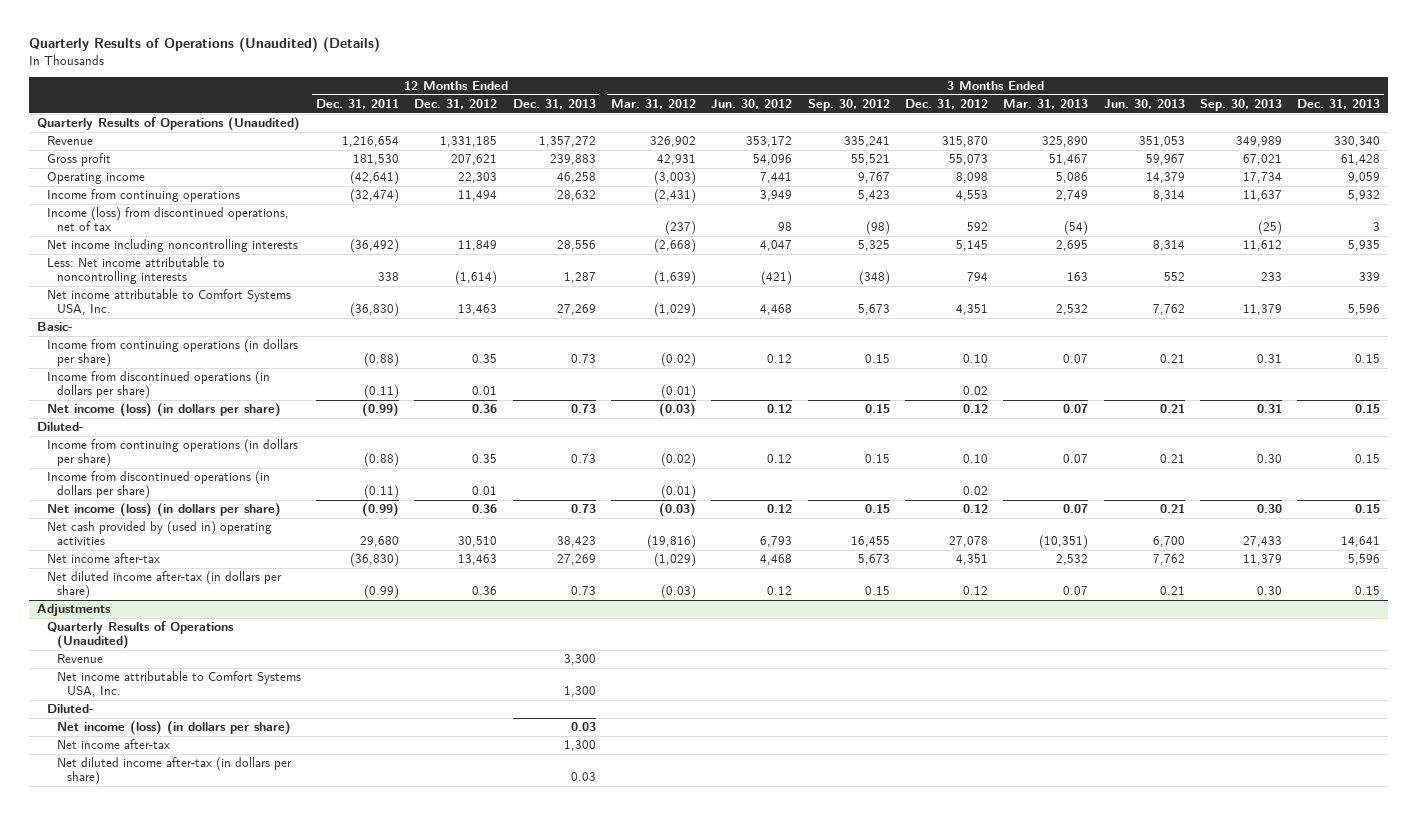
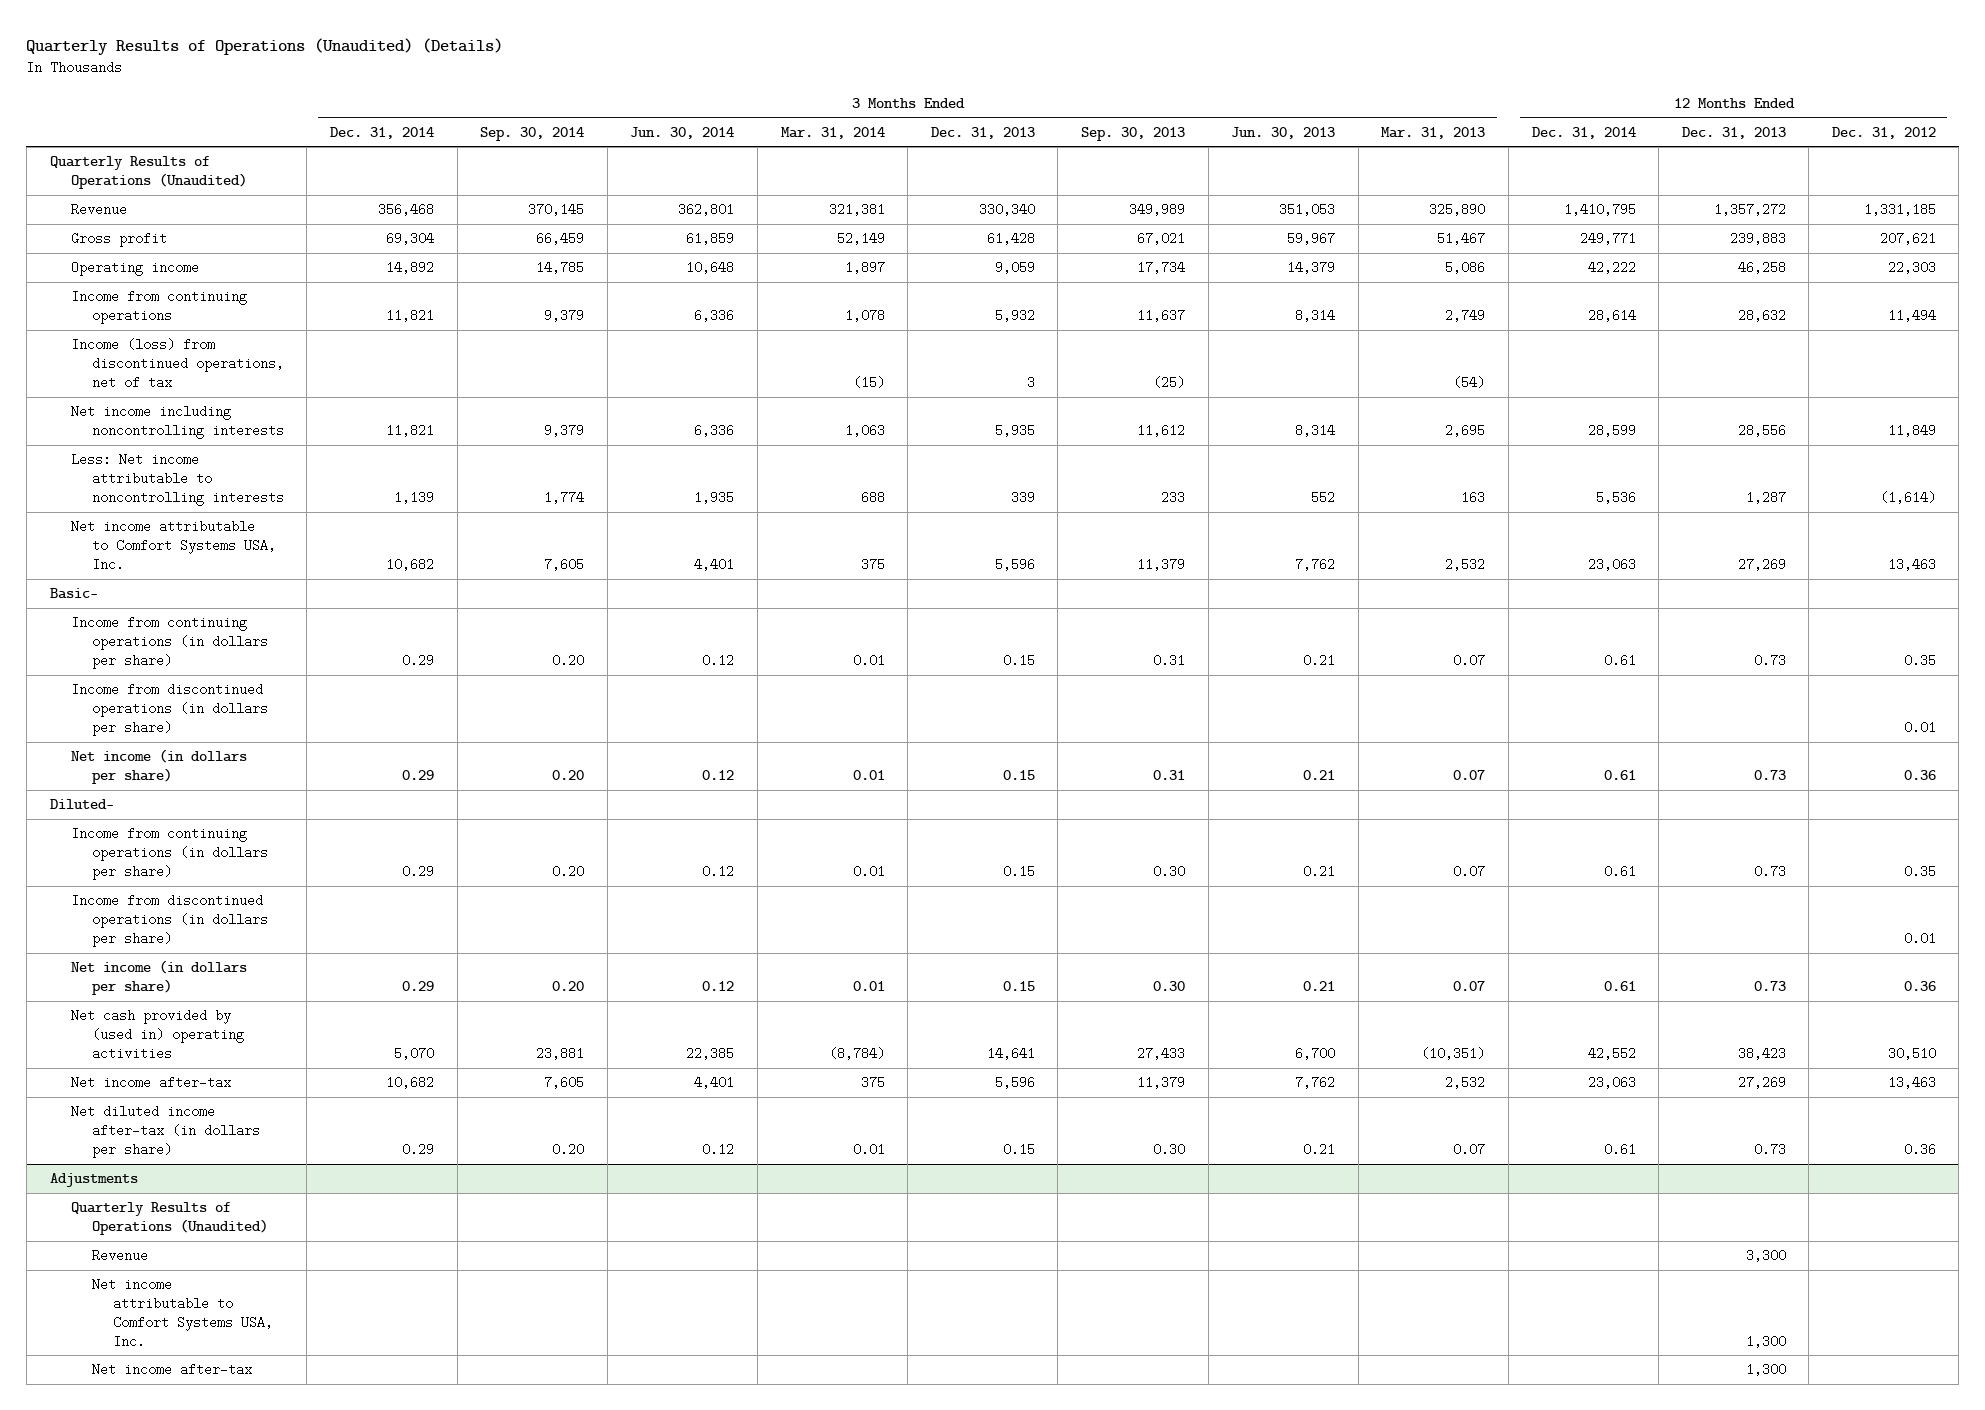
- | 12 Months Ended Dec. 31, 2011 | 12 Months Ended Dec. 31, 2012 | 12 Months Ended Dec. 31, 2013 | 3 Months Ended Mar. 31, 2012 | 3 Months Ended Jun. 30, 2012 | 3 Months Ended Sep. 30, 2012 | 3 Months Ended Dec. 31, 2012 | 3 Months Ended Mar. 31, 2013 | 3 Months Ended Jun. 30, 2013 | 3 Months Ended Sep. 30, 2013 | 3 Months Ended Dec. 31, 2013
+ | 3 Months Ended Dec. 31, 2014 | 3 Months Ended Sep. 30, 2014 | 3 Months Ended Jun. 30, 2014 | 3 Months Ended Mar. 31, 2014 | 3 Months Ended Dec. 31, 2013 | 3 Months Ended Sep. 30, 2013 | 3 Months Ended Jun. 30, 2013 | 3 Months Ended Mar. 31, 2013 | 12 Months Ended Dec. 31, 2014 | 12 Months Ended Dec. 31, 2013 | 12 Months Ended Dec. 31, 2012
- Net income (loss) (in dollars per share) | (0.99) | 0.36 | 0.73 | (0.03) | 0.12 | 0.15 | 0.12 | 0.07 | 0.21 | 0.31 | 0.15
+ Net income (in dollars per share) | 0.29 | 0.20 | 0.12 | 0.01 | 0.15 | 0.31 | 0.21 | 0.07 | 0.61 | 0.73 | 0.36
- Net income (loss) (in dollars per share) | (0.99) | 0.36 | 0.73 | (0.03) | 0.12 | 0.15 | 0.12 | 0.07 | 0.21 | 0.30 | 0.15
+ Net income (in dollars per share) | 0.29 | 0.20 | 0.12 | 0.01 | 0.15 | 0.30 | 0.21 | 0.07 | 0.61 | 0.73 | 0.36
@ Adjustments
- Diluted-
- Net income (loss) (in dollars per share) | | | 0.03 | | | | | | | |
- Net diluted income after-tax (in dollars per share) | | | 0.03 | | | | | | | |

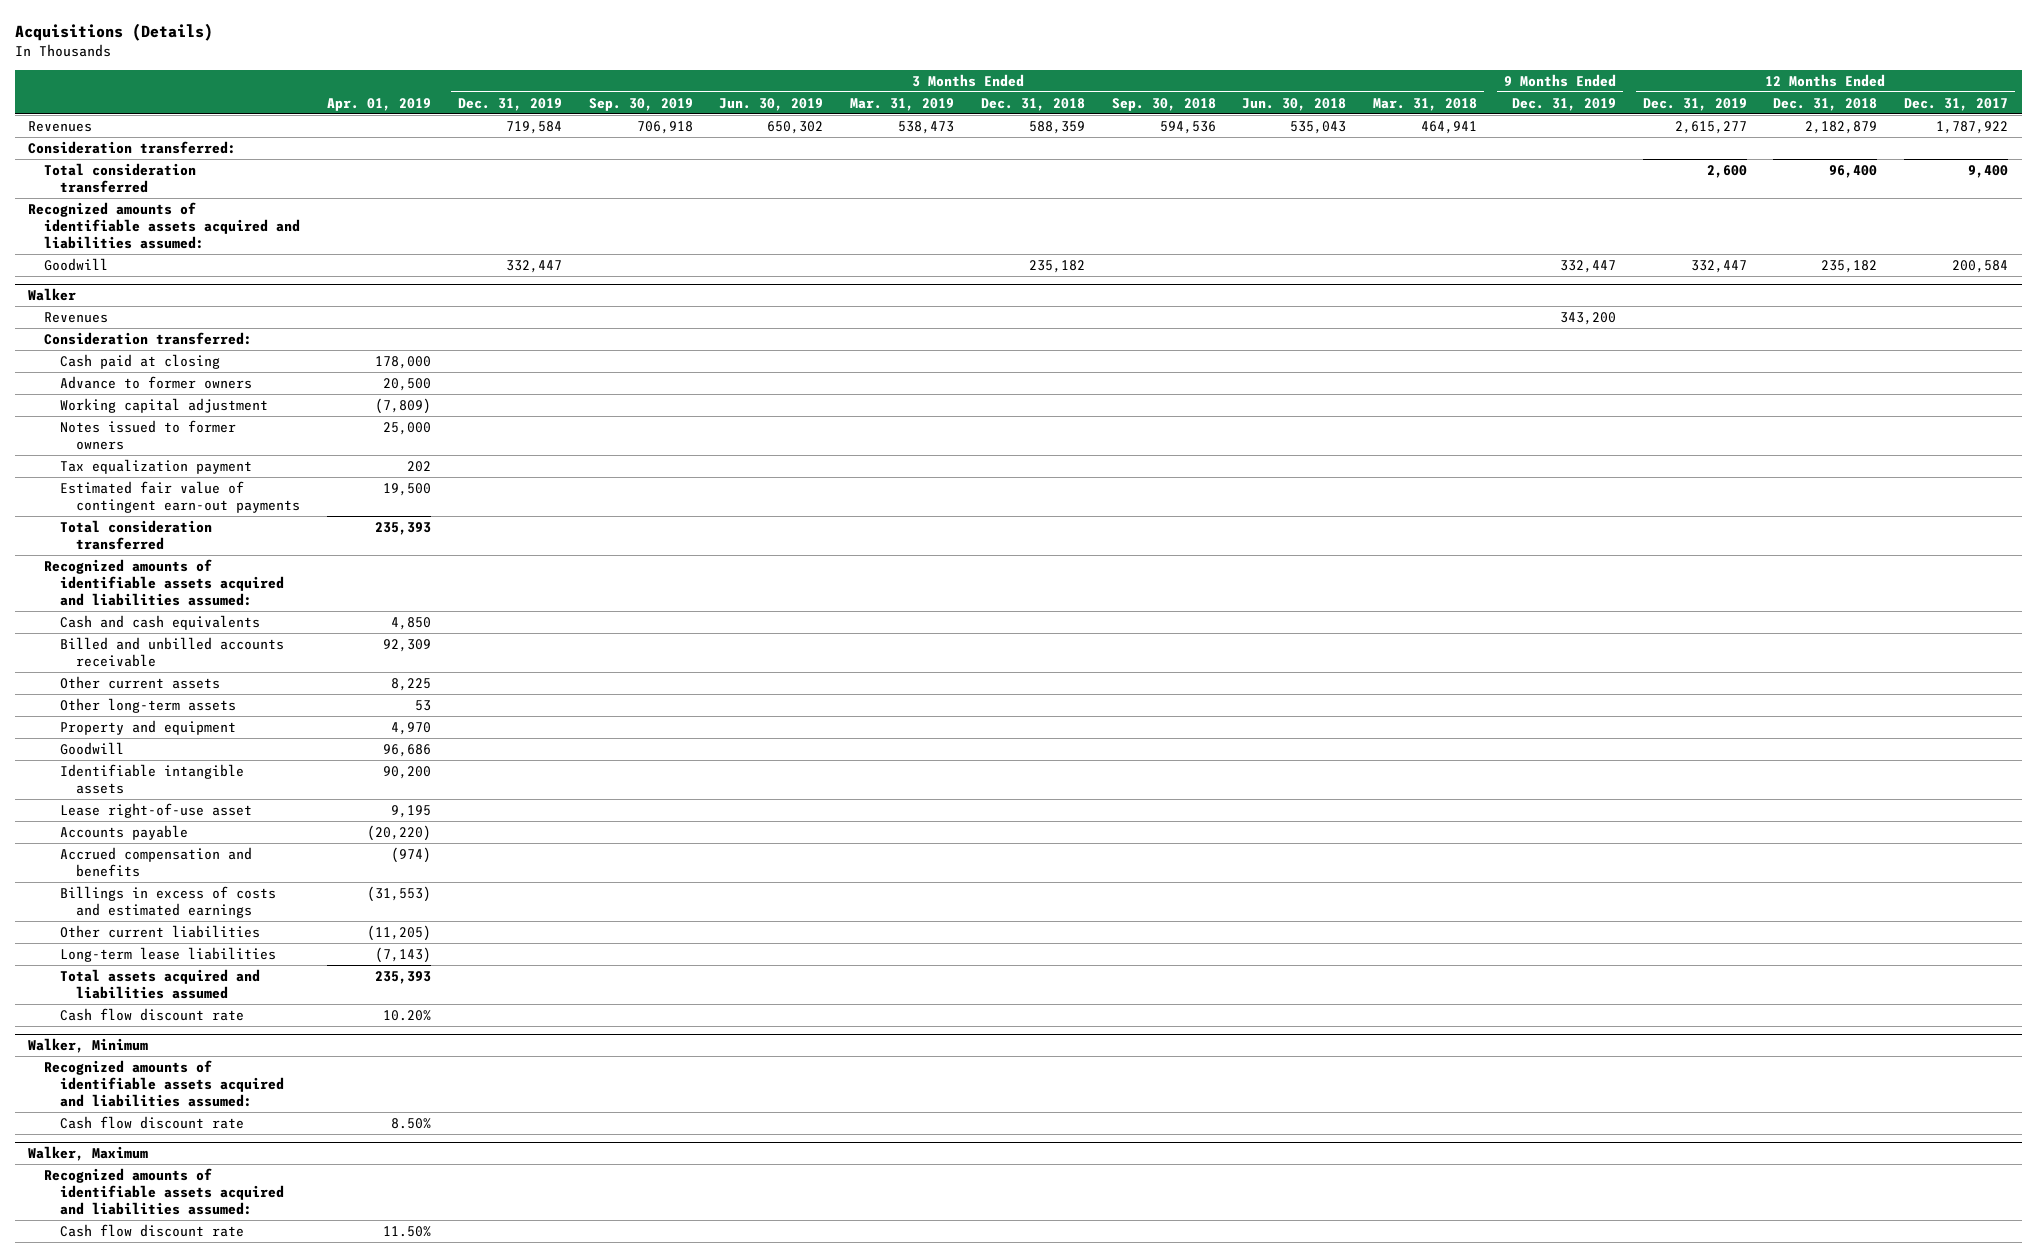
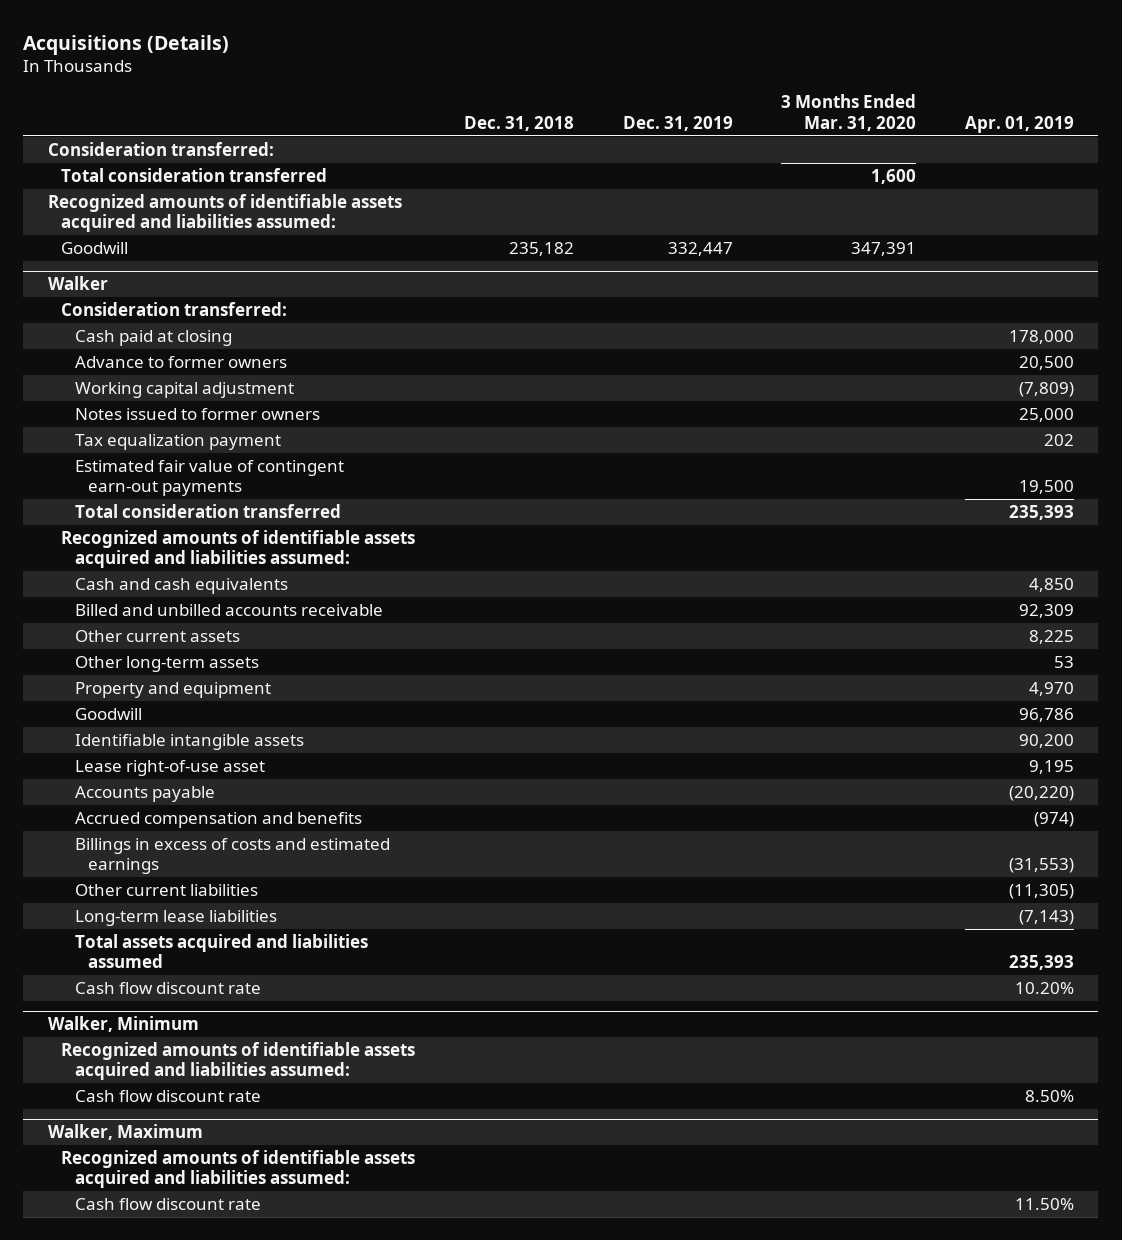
- | Apr. 01, 2019 | 3 Months Ended Dec. 31, 2019 | 3 Months Ended Sep. 30, 2019 | 3 Months Ended Jun. 30, 2019 | 3 Months Ended Mar. 31, 2019 | 3 Months Ended Dec. 31, 2018 | 3 Months Ended Sep. 30, 2018 | 3 Months Ended Jun. 30, 2018 | 3 Months Ended Mar. 31, 2018 | 9 Months Ended Dec. 31, 2019 | 12 Months Ended Dec. 31, 2019 | 12 Months Ended Dec. 31, 2018 | 12 Months Ended Dec. 31, 2017
+ | Dec. 31, 2018 | Dec. 31, 2019 | 3 Months Ended Mar. 31, 2020 | Apr. 01, 2019
- Revenues | | 719,584 | 706,918 | 650,302 | 538,473 | 588,359 | 594,536 | 535,043 | 464,941 | | 2,615,277 | 2,182,879 | 1,787,922
@ Walker
- Revenues | | | | | | | | | | 343,200 | | |
- Goodwill | 96,686 | | | | | | | | | | | |
+ Goodwill | | | | 96,786
- Other current liabilities | (11,205) | | | | | | | | | | | |
+ Other current liabilities | | | | (11,305)

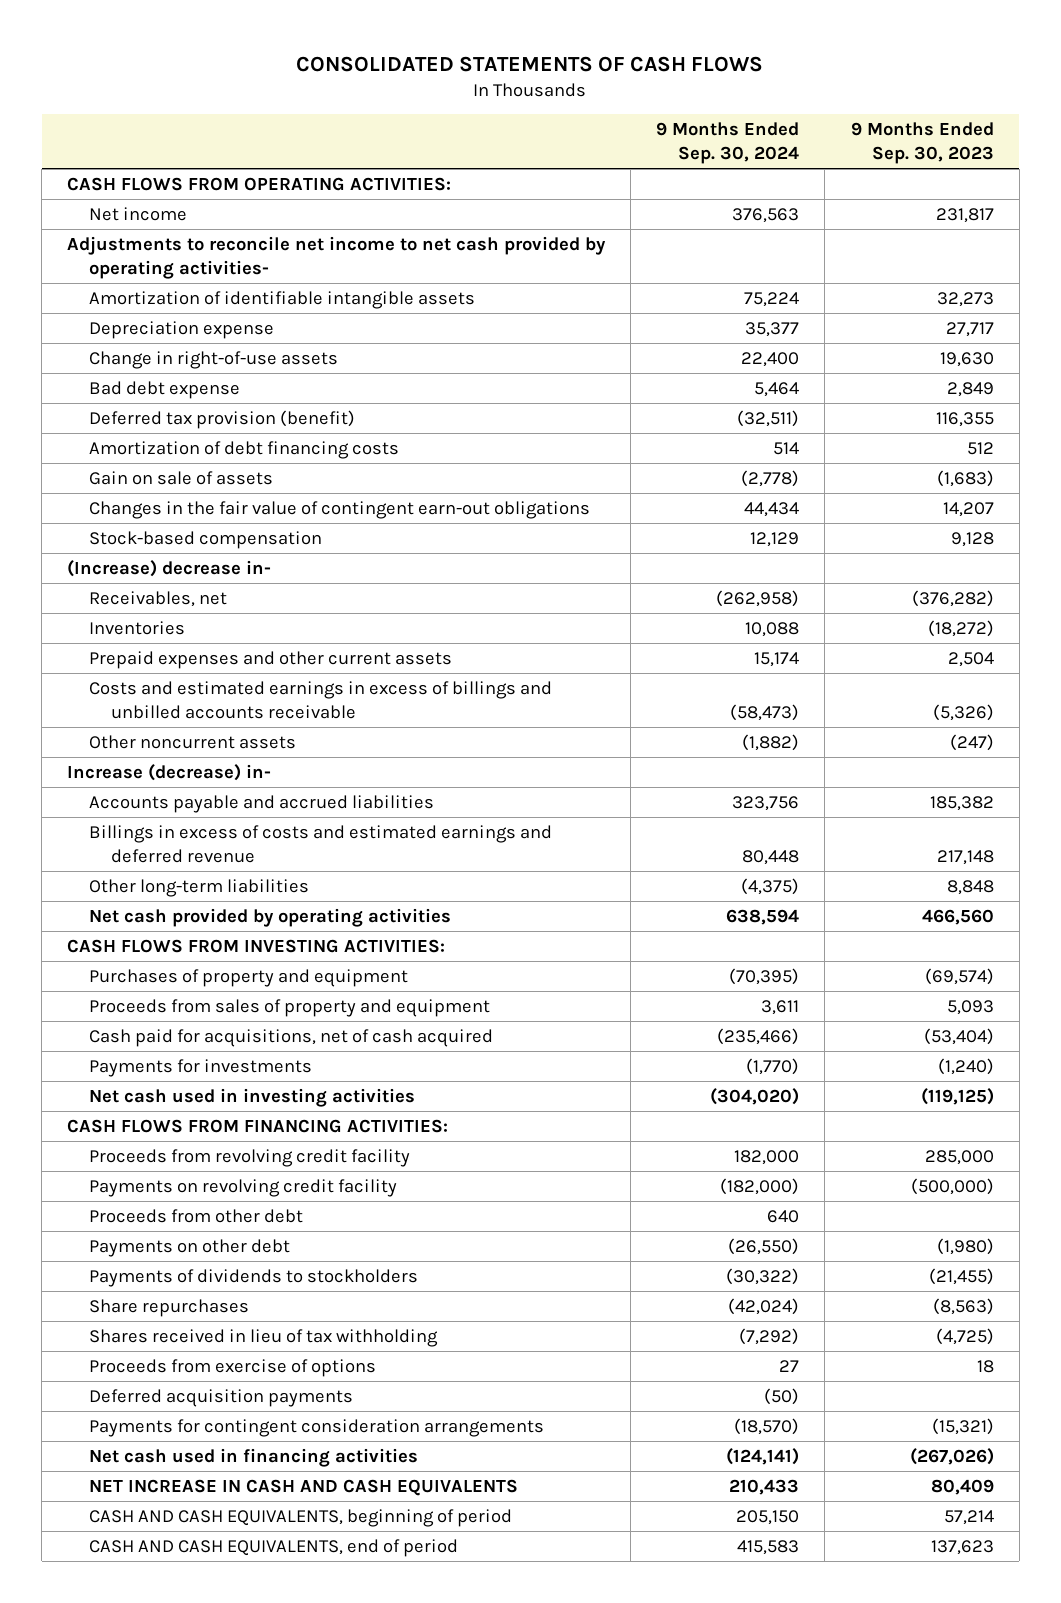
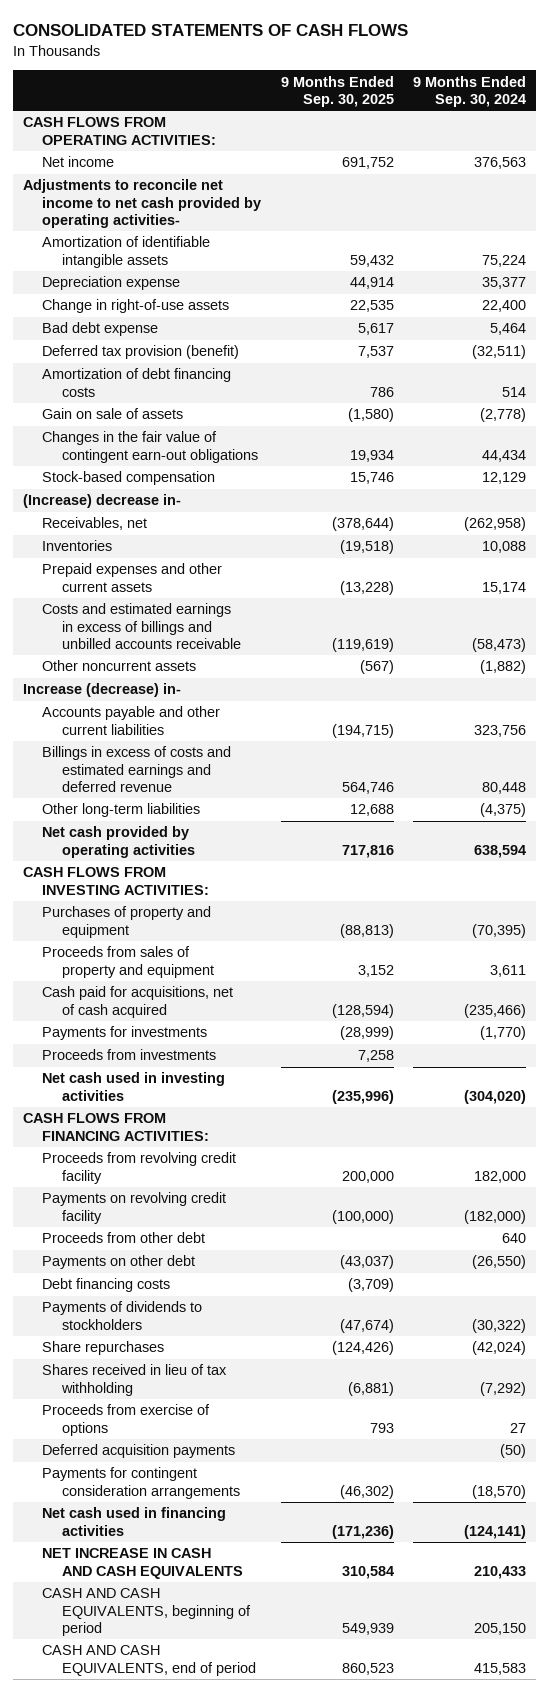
- | 9 Months Ended Sep. 30, 2024 | 9 Months Ended Sep. 30, 2023
+ | 9 Months Ended Sep. 30, 2025 | 9 Months Ended Sep. 30, 2024
- Accounts payable and accrued liabilities | 323,756 | 185,382
+ Accounts payable and other current liabilities | (194,715) | 323,756
+ Proceeds from investments | 7,258 |
+ Debt financing costs | (3,709) |

